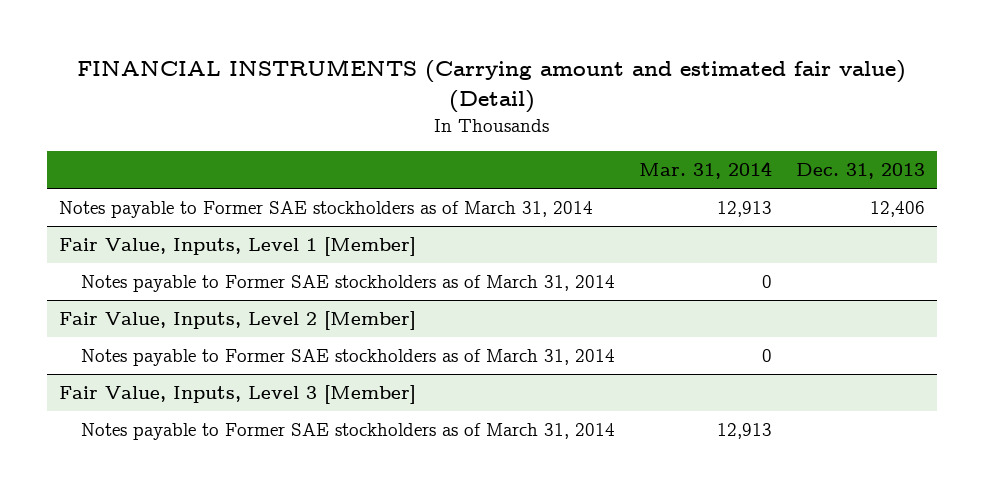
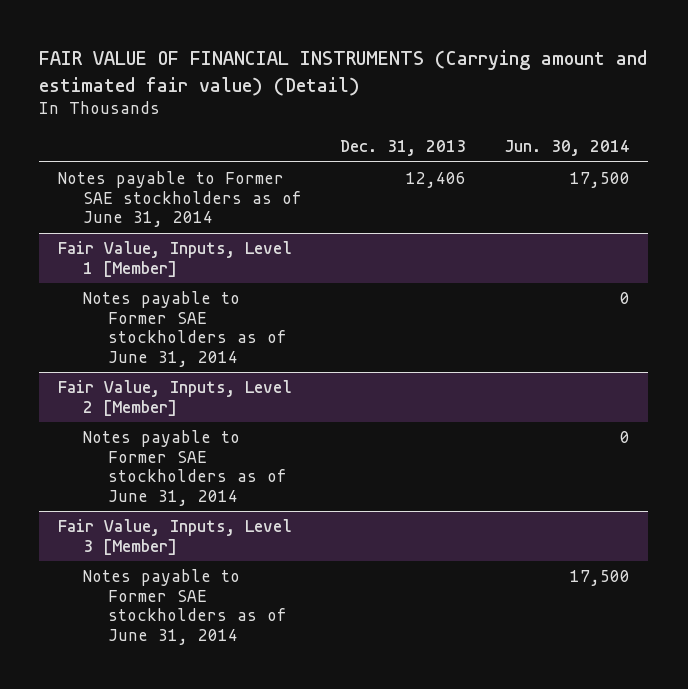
- FINANCIAL INSTRUMENTS (Carrying amount and estimated fair value) (Detail)
+ FAIR VALUE OF FINANCIAL INSTRUMENTS (Carrying amount and estimated fair value) (Detail)
- | Mar. 31, 2014 | Dec. 31, 2013
+ | Dec. 31, 2013 | Jun. 30, 2014
- Notes payable to Former SAE stockholders as of March 31, 2014 | 12,913 | 12,406
+ Notes payable to Former SAE stockholders as of June 31, 2014 | 12,406 | 17,500
@ Fair Value, Inputs, Level 1 [Member]
- Notes payable to Former SAE stockholders as of March 31, 2014 | 0 |
+ Notes payable to Former SAE stockholders as of June 31, 2014 | | 0
@ Fair Value, Inputs, Level 2 [Member]
- Notes payable to Former SAE stockholders as of March 31, 2014 | 0 |
+ Notes payable to Former SAE stockholders as of June 31, 2014 | | 0
@ Fair Value, Inputs, Level 3 [Member]
- Notes payable to Former SAE stockholders as of March 31, 2014 | 12,913 |
+ Notes payable to Former SAE stockholders as of June 31, 2014 | | 17,500

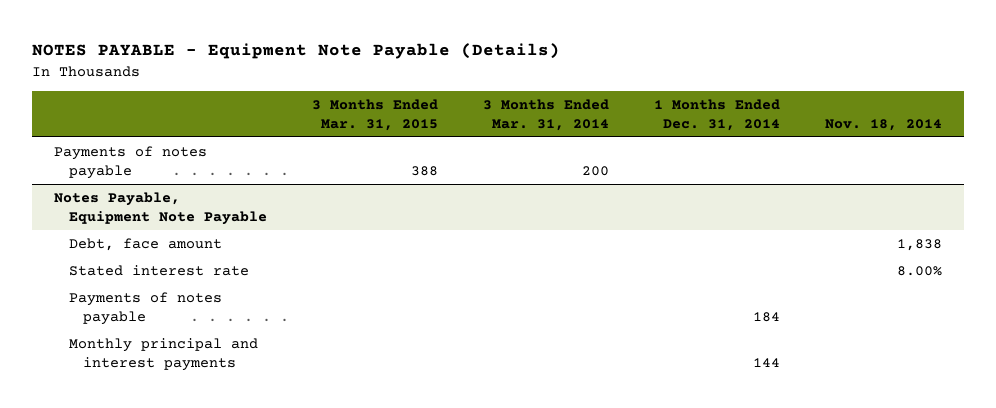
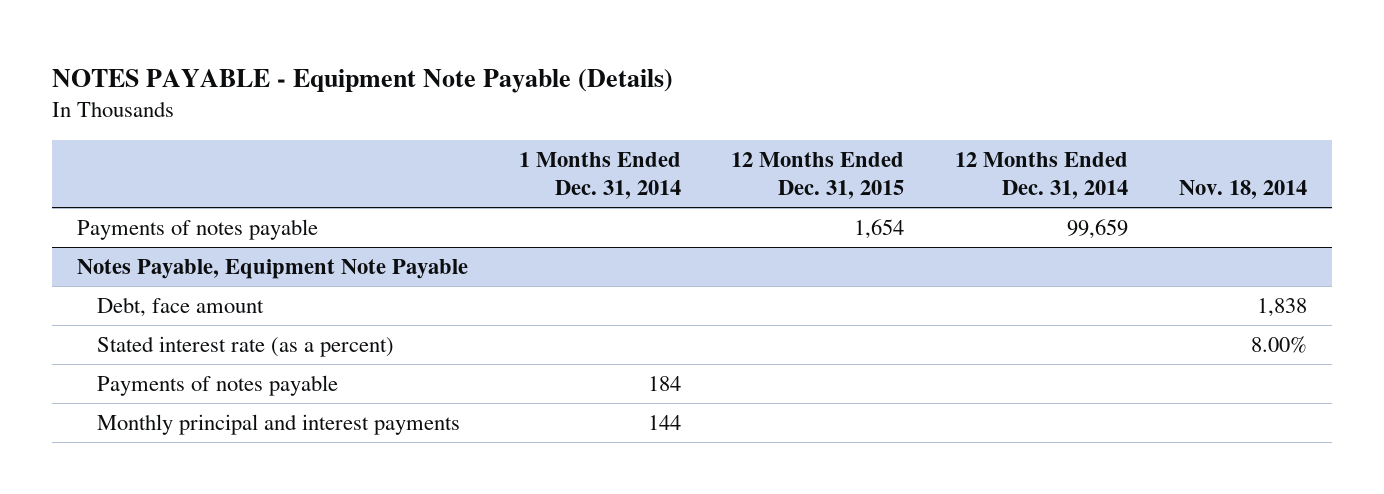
- | 3 Months Ended Mar. 31, 2015 | 3 Months Ended Mar. 31, 2014 | 1 Months Ended Dec. 31, 2014 | Nov. 18, 2014
+ | 1 Months Ended Dec. 31, 2014 | 12 Months Ended Dec. 31, 2015 | 12 Months Ended Dec. 31, 2014 | Nov. 18, 2014
@ Notes Payable, Equipment Note Payable
- Stated interest rate | | | | 8.00%
+ Stated interest rate (as a percent) | | | | 8.00%

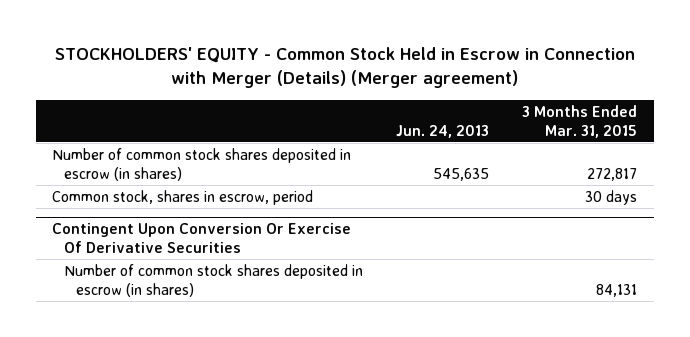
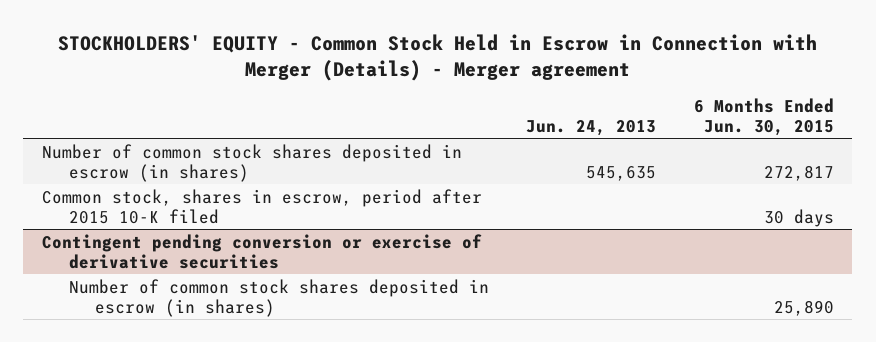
- STOCKHOLDERS' EQUITY - Common Stock Held in Escrow in Connection with Merger (Details) (Merger agreement)
+ STOCKHOLDERS' EQUITY - Common Stock Held in Escrow in Connection with Merger (Details) - Merger agreement
- | Jun. 24, 2013 | 3 Months Ended Mar. 31, 2015
+ | Jun. 24, 2013 | 6 Months Ended Jun. 30, 2015
- Common stock, shares in escrow, period | | 30 days
- Contingent Upon Conversion Or Exercise Of Derivative Securities
+ Common stock, shares in escrow, period after 2015 10-K filed | | 30 days
+ Contingent pending conversion or exercise of derivative securities

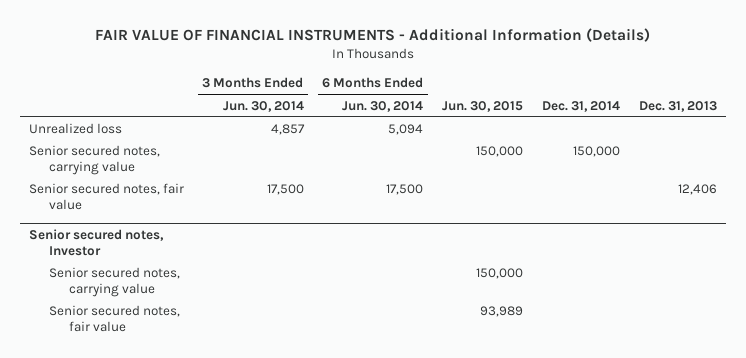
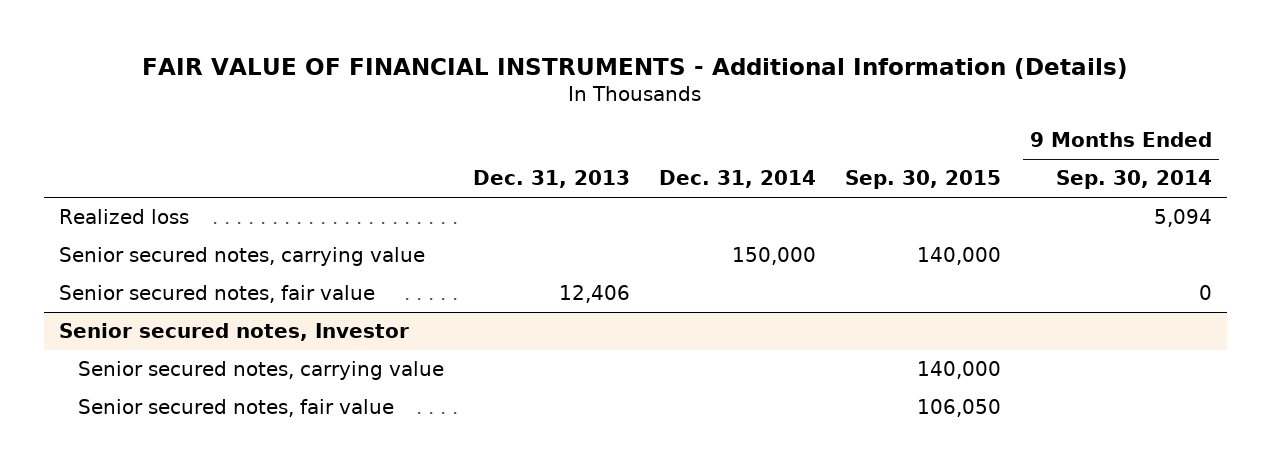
- | 3 Months Ended Jun. 30, 2014 | 6 Months Ended Jun. 30, 2014 | Jun. 30, 2015 | Dec. 31, 2014 | Dec. 31, 2013
+ | Dec. 31, 2013 | Dec. 31, 2014 | Sep. 30, 2015 | 9 Months Ended Sep. 30, 2014
- Unrealized loss | 4,857 | 5,094 | | |
+ Realized loss | | | | 5,094

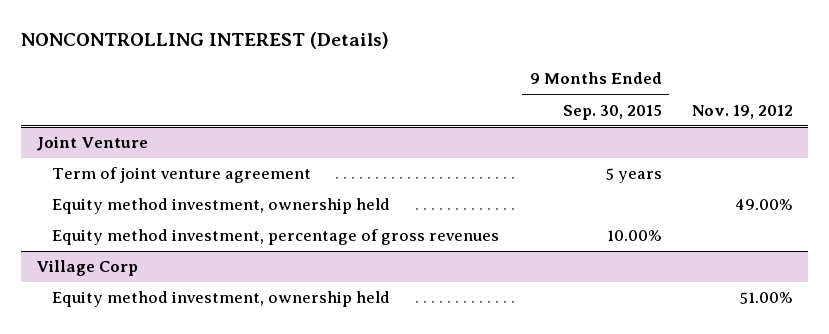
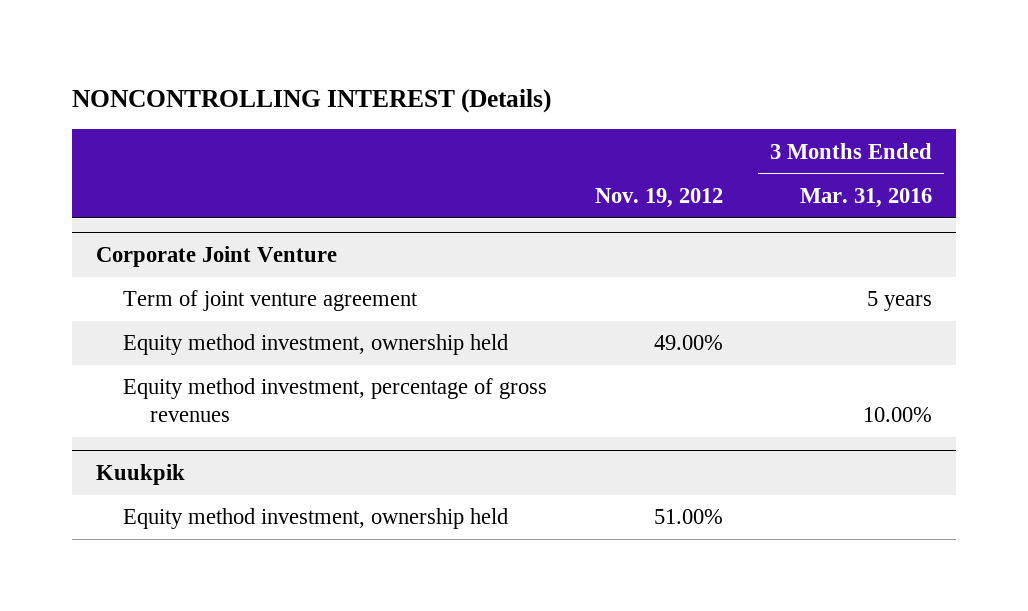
- | 9 Months Ended Sep. 30, 2015 | Nov. 19, 2012
+ | Nov. 19, 2012 | 3 Months Ended Mar. 31, 2016
- Joint Venture
+ Corporate Joint Venture
- Village Corp
+ Kuukpik

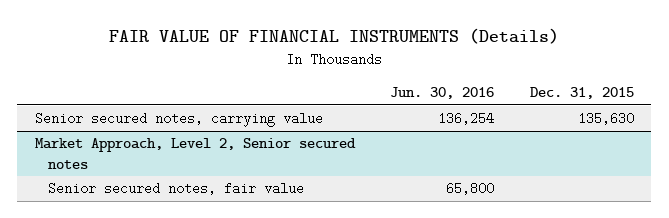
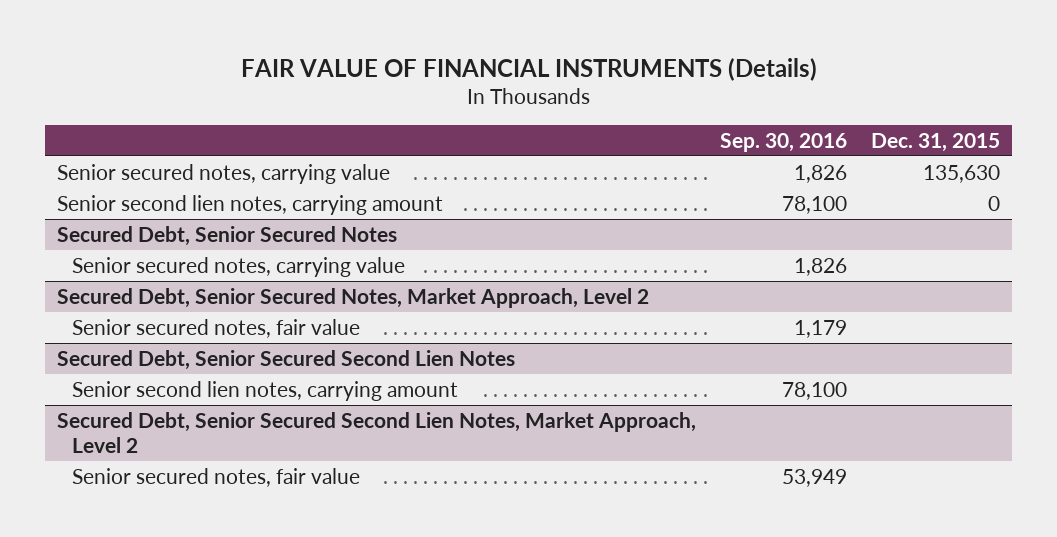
- | Jun. 30, 2016 | Dec. 31, 2015
+ | Sep. 30, 2016 | Dec. 31, 2015
- Market Approach, Level 2, Senior secured notes
+ Senior second lien notes, carrying amount | 78,100 | 0
+ Secured Debt, Senior Secured Notes
+ Senior secured notes, carrying value | 1,826 |
+ Secured Debt, Senior Secured Notes, Market Approach, Level 2
+ Secured Debt, Senior Secured Second Lien Notes
+ Senior second lien notes, carrying amount | 78,100 |
+ Secured Debt, Senior Secured Second Lien Notes, Market Approach, Level 2
+ Senior secured notes, fair value | 53,949 |

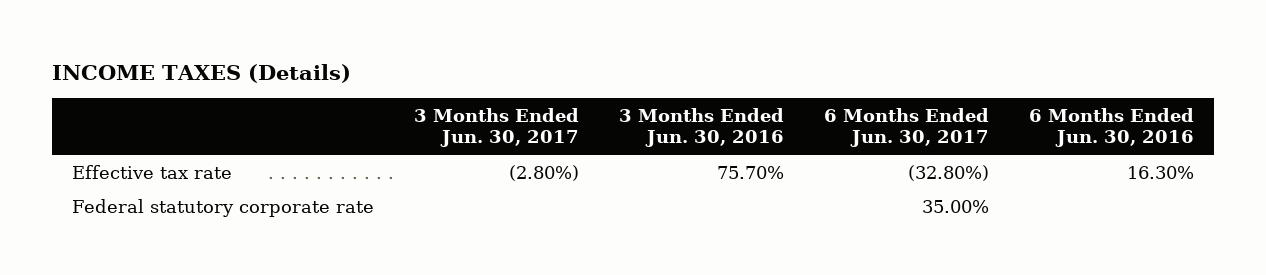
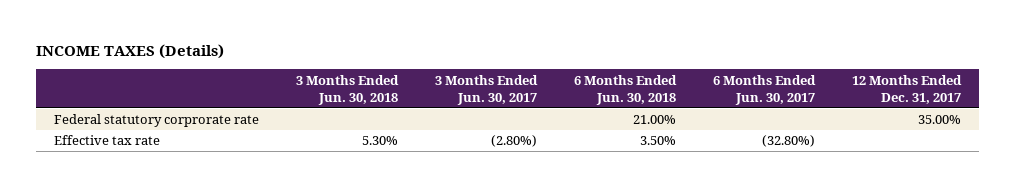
- | 3 Months Ended Jun. 30, 2017 | 3 Months Ended Jun. 30, 2016 | 6 Months Ended Jun. 30, 2017 | 6 Months Ended Jun. 30, 2016
+ | 3 Months Ended Jun. 30, 2018 | 3 Months Ended Jun. 30, 2017 | 6 Months Ended Jun. 30, 2018 | 6 Months Ended Jun. 30, 2017 | 12 Months Ended Dec. 31, 2017
+ Federal statutory corprorate rate | | | 21.00% | | 35.00%
- Federal statutory corporate rate | | | 35.00% |

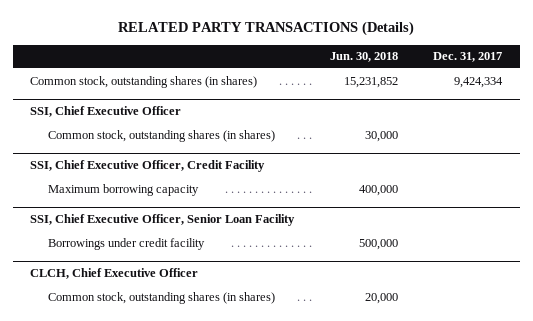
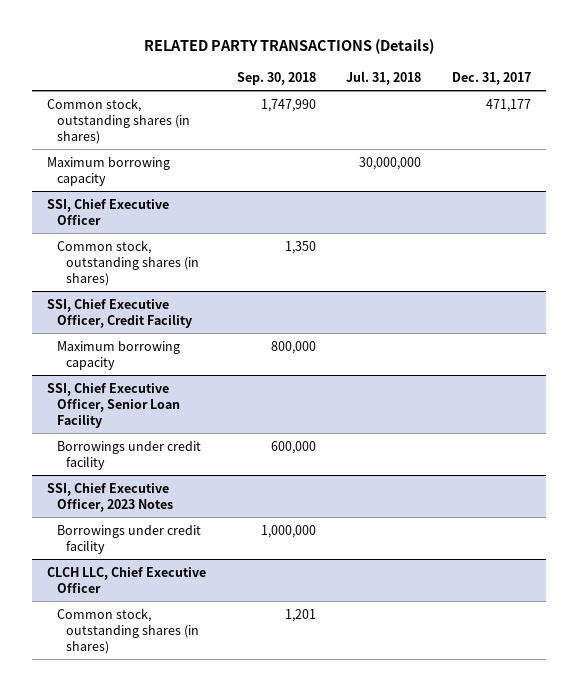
- | Jun. 30, 2018 | Dec. 31, 2017
+ | Sep. 30, 2018 | Jul. 31, 2018 | Dec. 31, 2017
- Common stock, outstanding shares (in shares) | 15,231,852 | 9,424,334
+ Common stock, outstanding shares (in shares) | 1,747,990 | | 471,177
+ Maximum borrowing capacity | | 30,000,000 |
- CLCH, Chief Executive Officer
+ SSI, Chief Executive Officer, 2023 Notes
+ Borrowings under credit facility | 1,000,000 | |
+ CLCH LLC, Chief Executive Officer

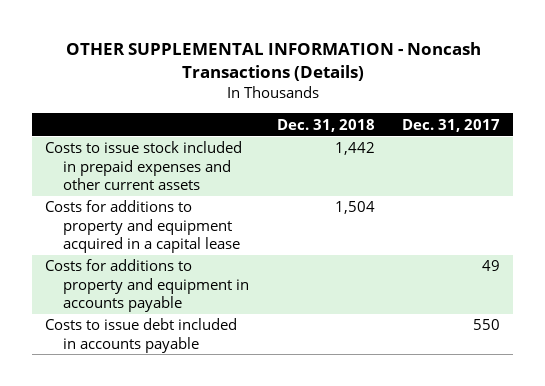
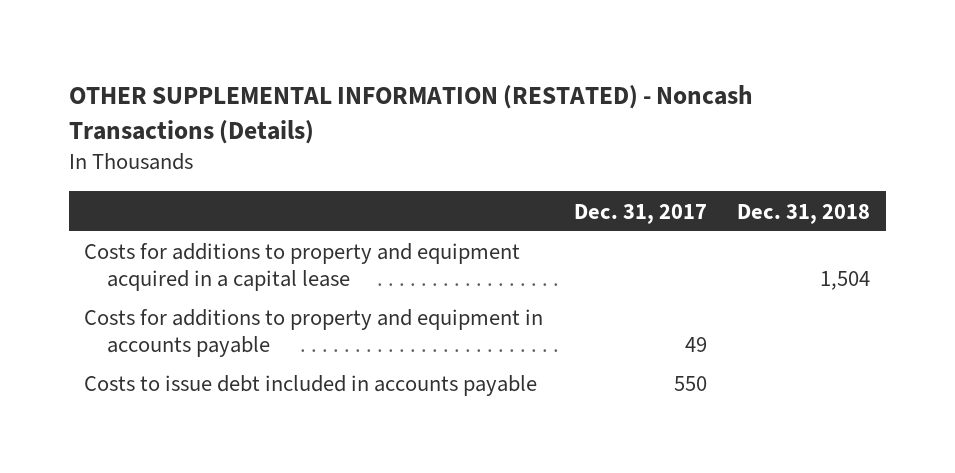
- OTHER SUPPLEMENTAL INFORMATION - Noncash Transactions (Details)
+ OTHER SUPPLEMENTAL INFORMATION (RESTATED) - Noncash Transactions (Details)
- | Dec. 31, 2018 | Dec. 31, 2017
+ | Dec. 31, 2017 | Dec. 31, 2018
- Costs to issue stock included in prepaid expenses and other current assets | 1,442 |

